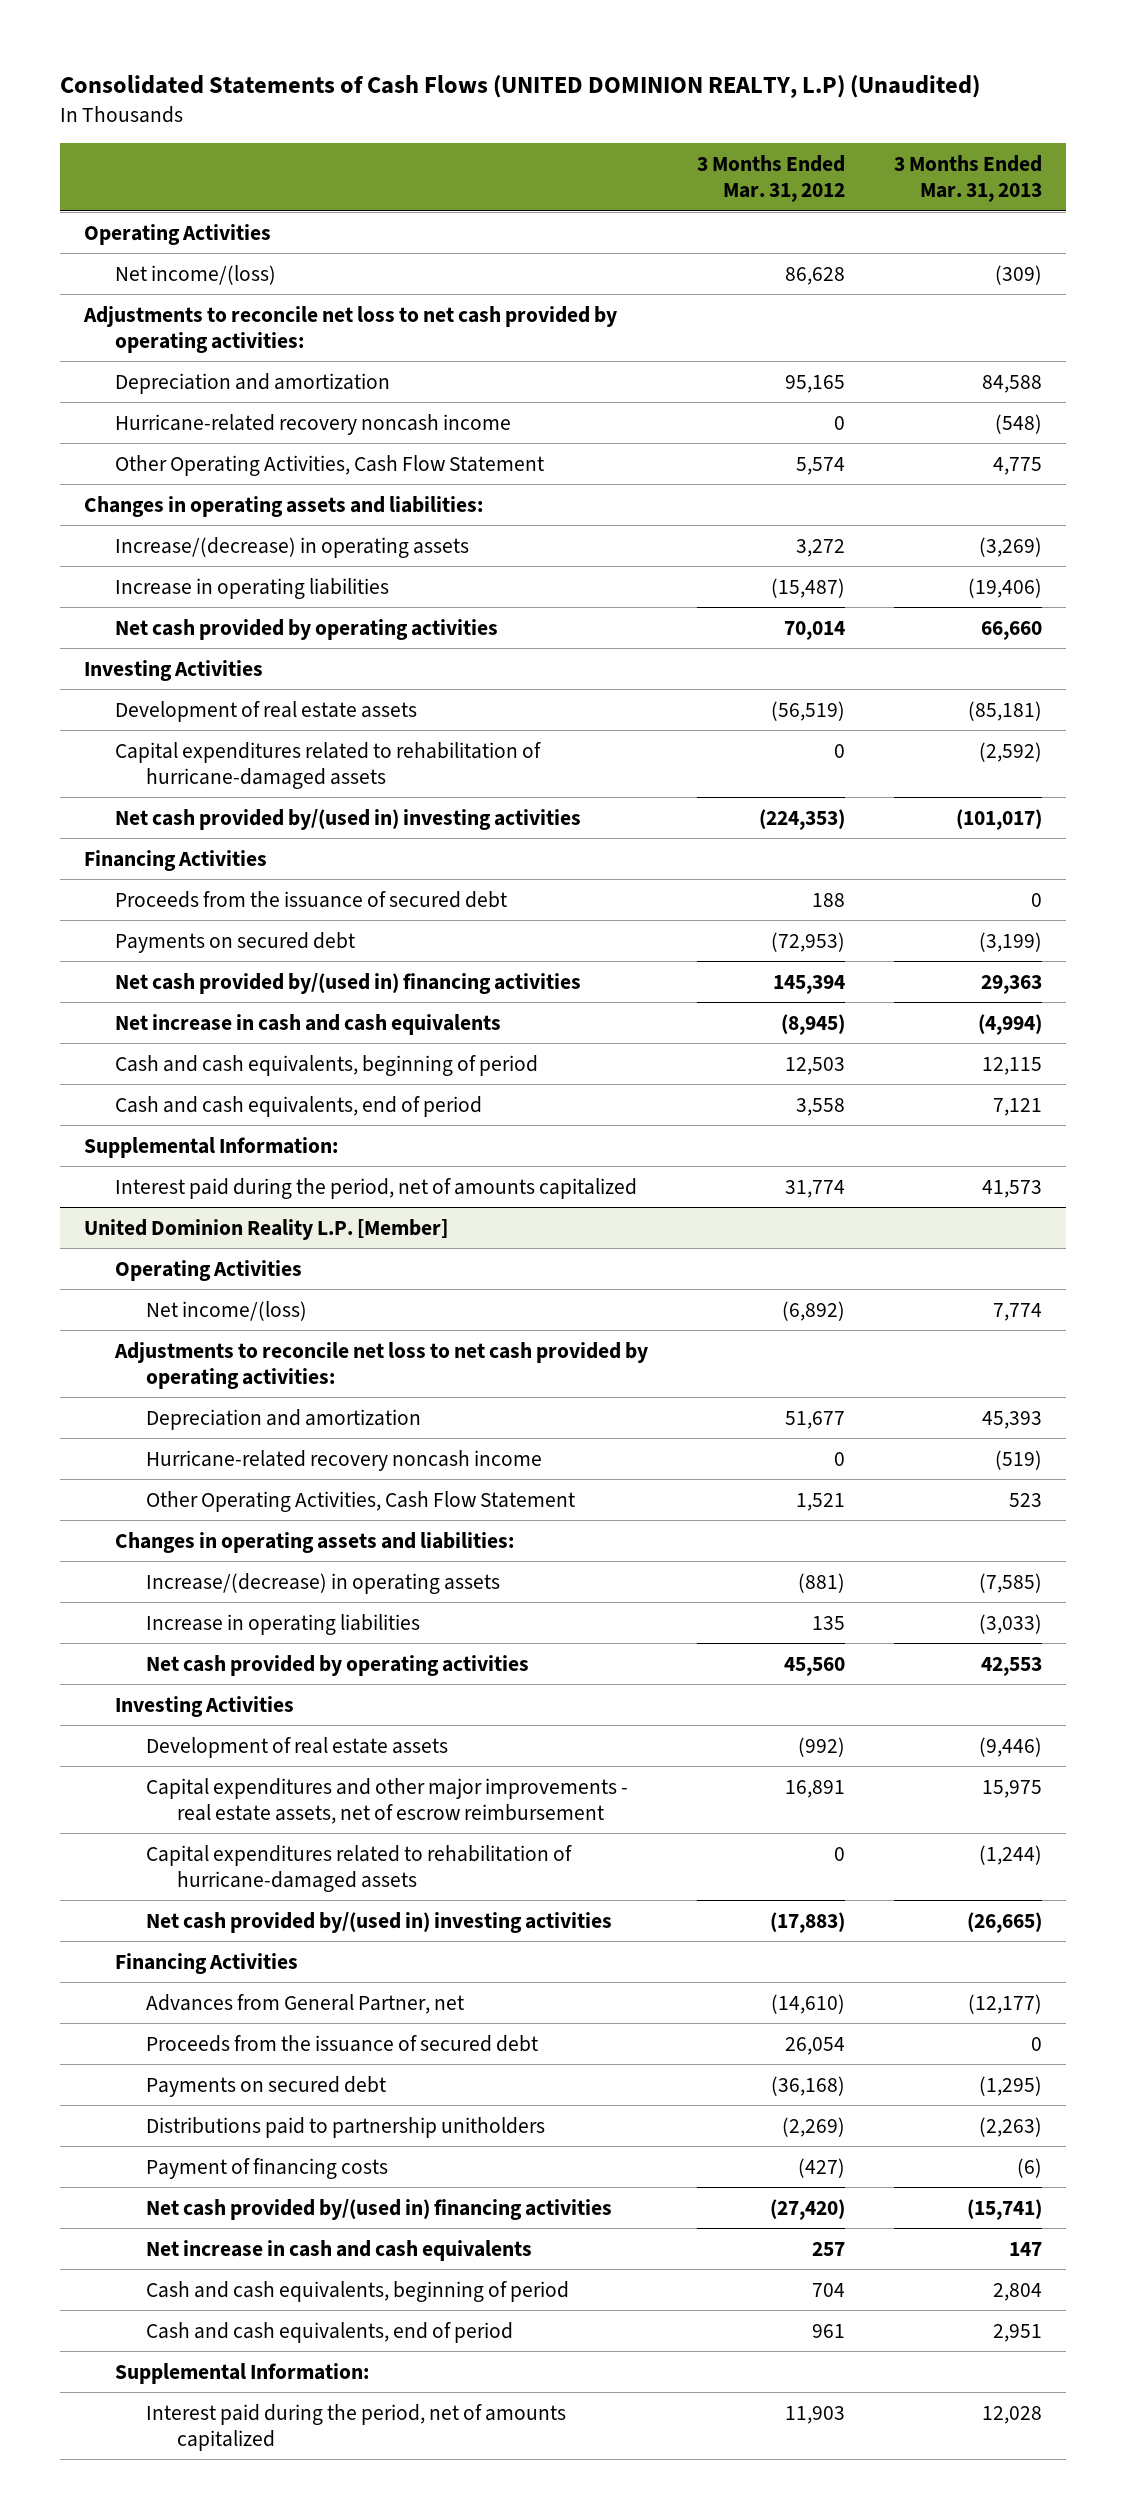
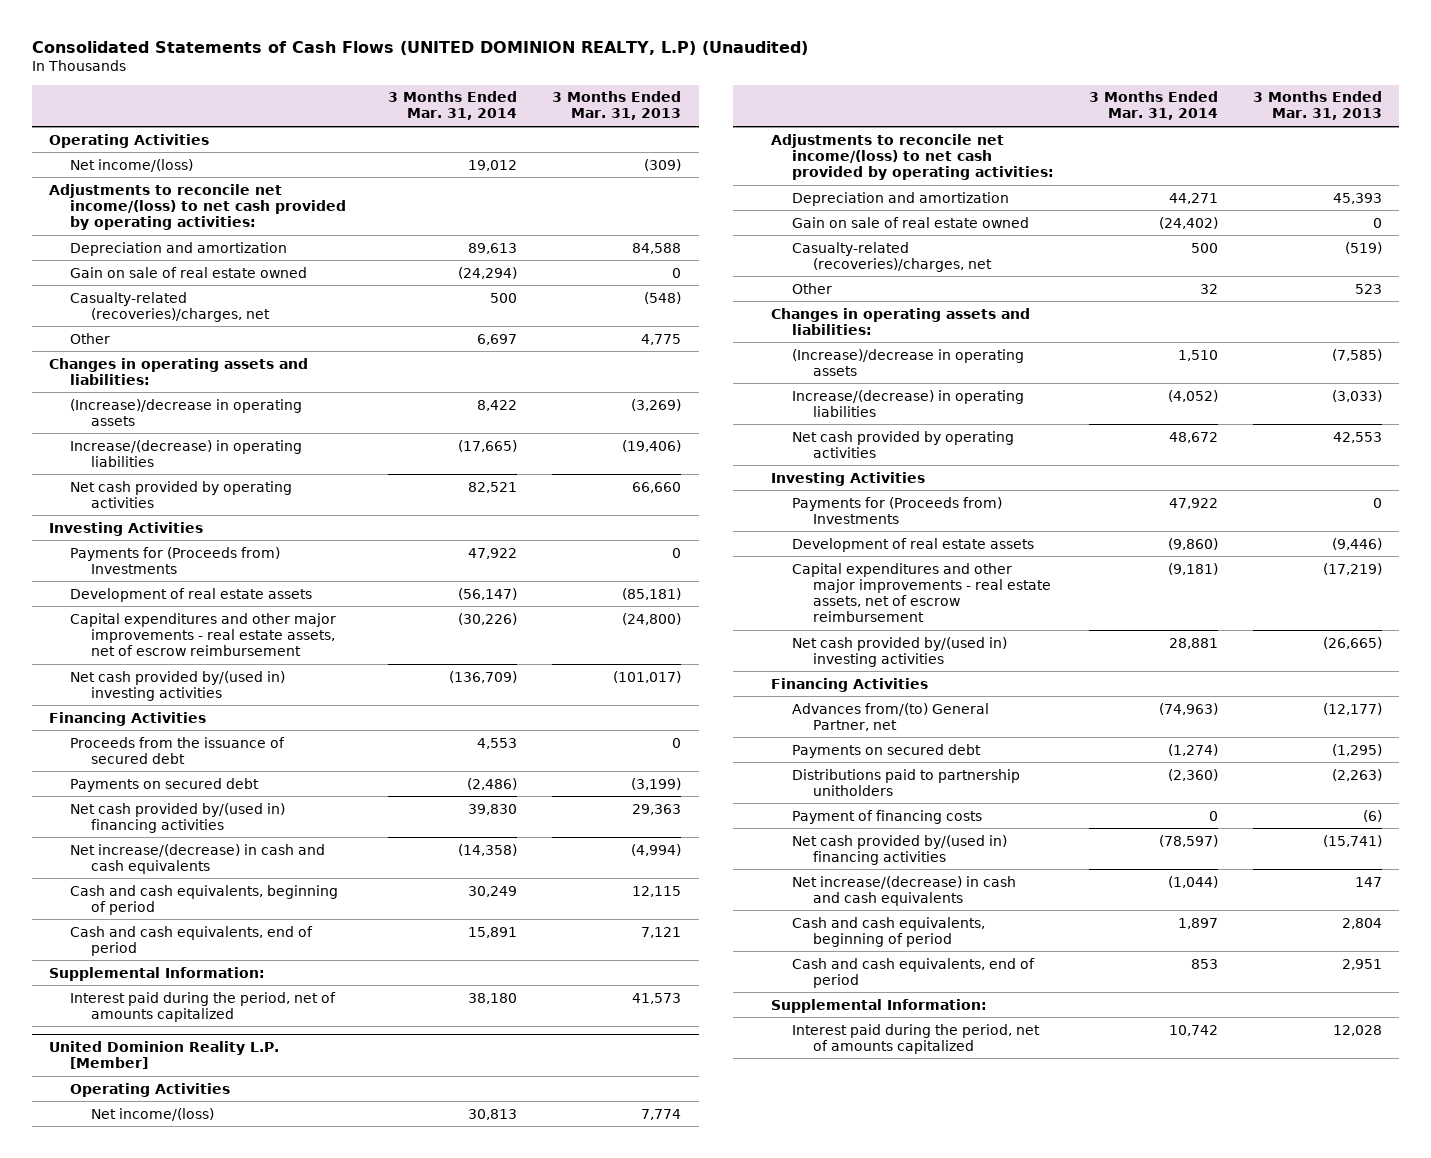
- | 3 Months Ended Mar. 31, 2012 | 3 Months Ended Mar. 31, 2013
+ | 3 Months Ended Mar. 31, 2014 | 3 Months Ended Mar. 31, 2013
- Adjustments to reconcile net loss to net cash provided by operating activities:
+ Adjustments to reconcile net income/(loss) to net cash provided by operating activities:
- Hurricane-related recovery noncash income | 0 | (548)
- Other Operating Activities, Cash Flow Statement | 5,574 | 4,775
+ Gain on sale of real estate owned | (24,294) | 0
+ Casualty-related (recoveries)/charges, net | 500 | (548)
+ Other | 6,697 | 4,775
- Increase/(decrease) in operating assets | 3,272 | (3,269)
- Increase in operating liabilities | (15,487) | (19,406)
+ (Increase)/decrease in operating assets | 8,422 | (3,269)
+ Increase/(decrease) in operating liabilities | (17,665) | (19,406)
+ Payments for (Proceeds from) Investments | 47,922 | 0
- Capital expenditures related to rehabilitation of hurricane-damaged assets | 0 | (2,592)
+ Capital expenditures and other major improvements - real estate assets, net of escrow reimbursement | (30,226) | (24,800)
- Net increase in cash and cash equivalents | (8,945) | (4,994)
+ Net increase/(decrease) in cash and cash equivalents | (14,358) | (4,994)
@ United Dominion Reality L.P. [Member]
- Adjustments to reconcile net loss to net cash provided by operating activities:
+ Adjustments to reconcile net income/(loss) to net cash provided by operating activities:
- Hurricane-related recovery noncash income | 0 | (519)
- Other Operating Activities, Cash Flow Statement | 1,521 | 523
+ Gain on sale of real estate owned | (24,402) | 0
+ Casualty-related (recoveries)/charges, net | 500 | (519)
+ Other | 32 | 523
- Increase/(decrease) in operating assets | (881) | (7,585)
- Increase in operating liabilities | 135 | (3,033)
+ (Increase)/decrease in operating assets | 1,510 | (7,585)
+ Increase/(decrease) in operating liabilities | (4,052) | (3,033)
+ Payments for (Proceeds from) Investments | 47,922 | 0
- Capital expenditures and other major improvements - real estate assets, net of escrow reimbursement | 16,891 | 15,975
- Capital expenditures related to rehabilitation of hurricane-damaged assets | 0 | (1,244)
+ Capital expenditures and other major improvements - real estate assets, net of escrow reimbursement | (9,181) | (17,219)
- Advances from General Partner, net | (14,610) | (12,177)
- Proceeds from the issuance of secured debt | 26,054 | 0
+ Advances from/(to) General Partner, net | (74,963) | (12,177)
- Net increase in cash and cash equivalents | 257 | 147
+ Net increase/(decrease) in cash and cash equivalents | (1,044) | 147

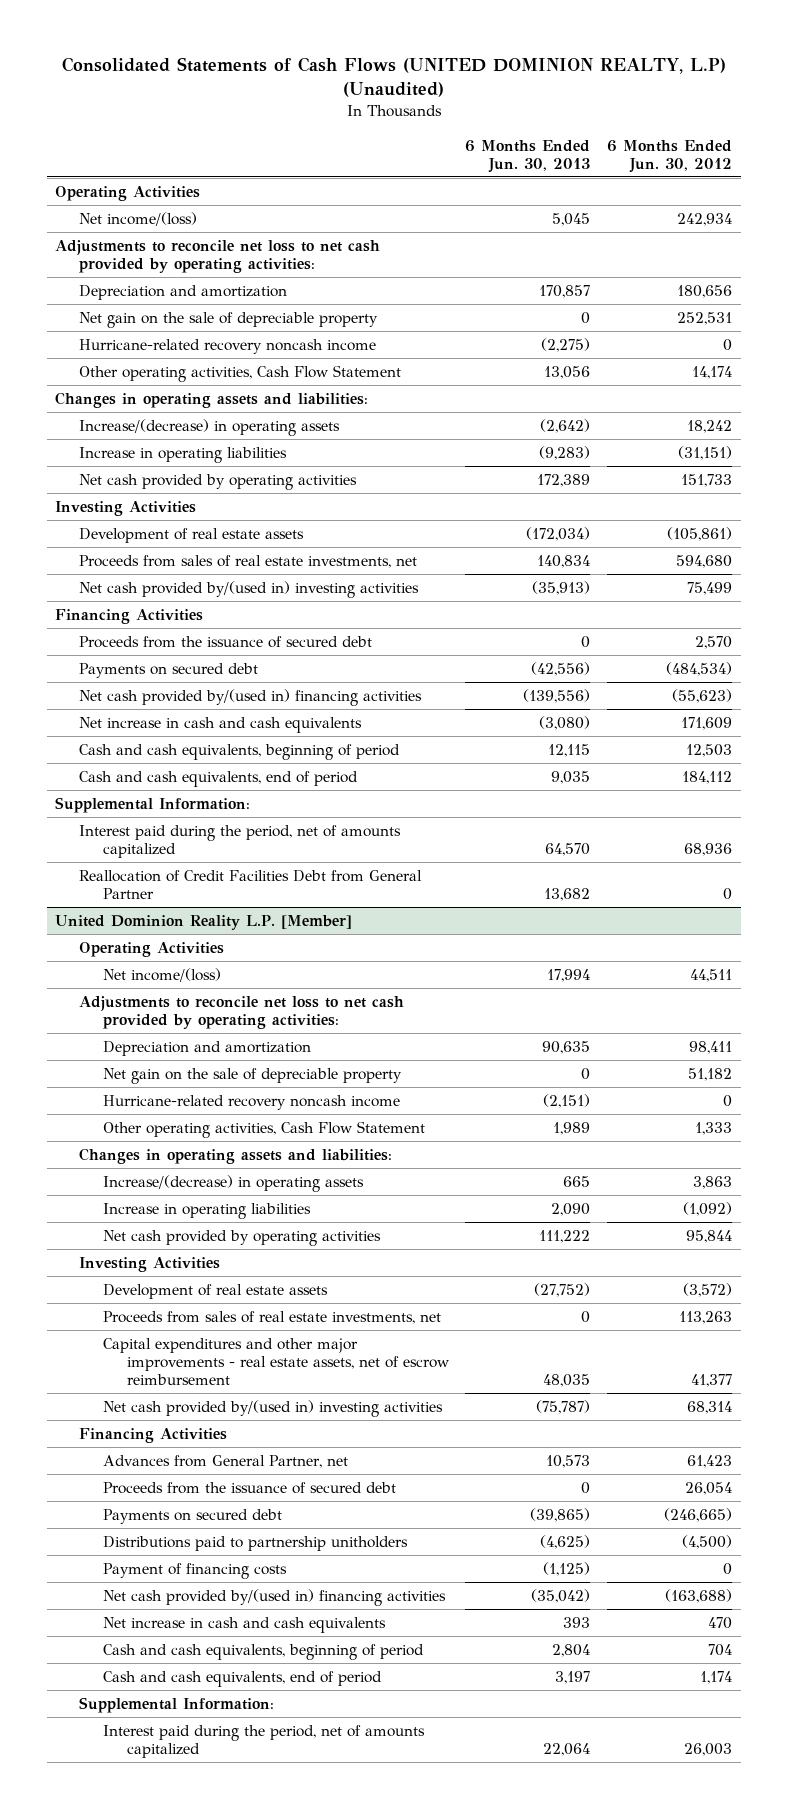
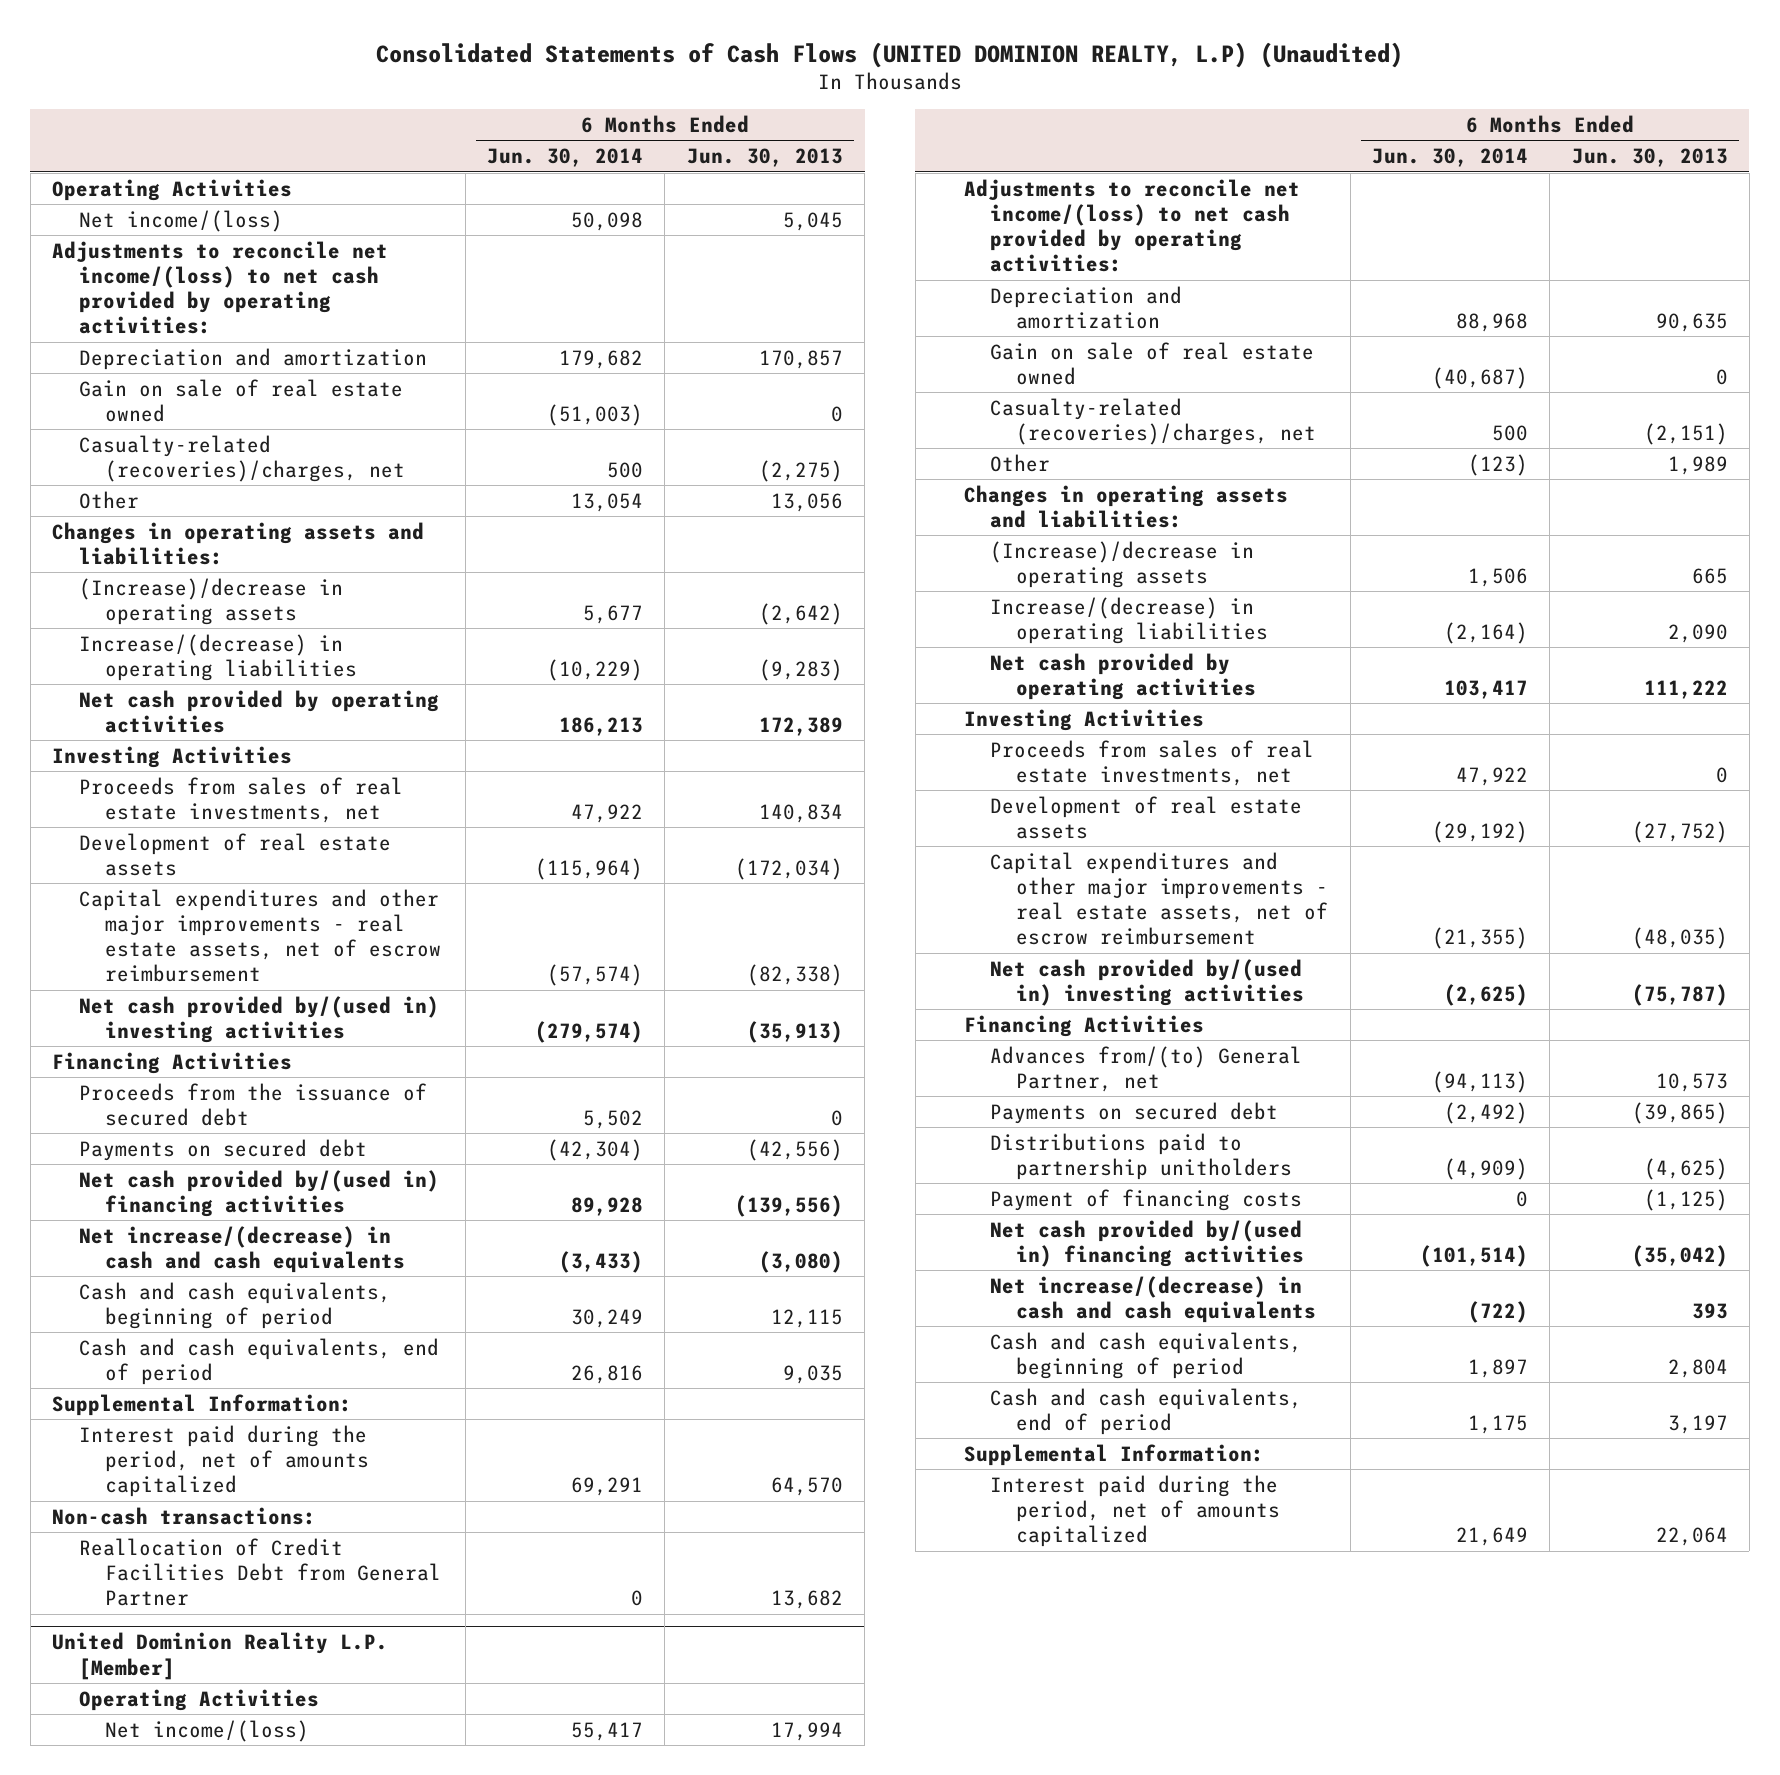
- | 6 Months Ended Jun. 30, 2013 | 6 Months Ended Jun. 30, 2012
+ | 6 Months Ended Jun. 30, 2014 | 6 Months Ended Jun. 30, 2013
- Adjustments to reconcile net loss to net cash provided by operating activities:
+ Adjustments to reconcile net income/(loss) to net cash provided by operating activities:
- Net gain on the sale of depreciable property | 0 | 252,531
- Hurricane-related recovery noncash income | (2,275) | 0
- Other operating activities, Cash Flow Statement | 13,056 | 14,174
+ Gain on sale of real estate owned | (51,003) | 0
+ Casualty-related (recoveries)/charges, net | 500 | (2,275)
+ Other | 13,054 | 13,056
- Increase/(decrease) in operating assets | (2,642) | 18,242
- Increase in operating liabilities | (9,283) | (31,151)
+ (Increase)/decrease in operating assets | 5,677 | (2,642)
+ Increase/(decrease) in operating liabilities | (10,229) | (9,283)
moved down: Development of real estate assets | (115,964) | (172,034)
+ Capital expenditures and other major improvements - real estate assets, net of escrow reimbursement | (57,574) | (82,338)
- Net increase in cash and cash equivalents | (3,080) | 171,609
+ Net increase/(decrease) in cash and cash equivalents | (3,433) | (3,080)
+ Non-cash transactions:
@ United Dominion Reality L.P. [Member]
- Adjustments to reconcile net loss to net cash provided by operating activities:
+ Adjustments to reconcile net income/(loss) to net cash provided by operating activities:
- Net gain on the sale of depreciable property | 0 | 51,182
- Hurricane-related recovery noncash income | (2,151) | 0
- Other operating activities, Cash Flow Statement | 1,989 | 1,333
+ Gain on sale of real estate owned | (40,687) | 0
+ Casualty-related (recoveries)/charges, net | 500 | (2,151)
+ Other | (123) | 1,989
- Increase/(decrease) in operating assets | 665 | 3,863
- Increase in operating liabilities | 2,090 | (1,092)
+ (Increase)/decrease in operating assets | 1,506 | 665
+ Increase/(decrease) in operating liabilities | (2,164) | 2,090
- Capital expenditures and other major improvements - real estate assets, net of escrow reimbursement | 48,035 | 41,377
moved down: Development of real estate assets | (29,192) | (27,752)
+ Capital expenditures and other major improvements - real estate assets, net of escrow reimbursement | (21,355) | (48,035)
- Advances from General Partner, net | 10,573 | 61,423
- Proceeds from the issuance of secured debt | 0 | 26,054
+ Advances from/(to) General Partner, net | (94,113) | 10,573
- Net increase in cash and cash equivalents | 393 | 470
+ Net increase/(decrease) in cash and cash equivalents | (722) | 393

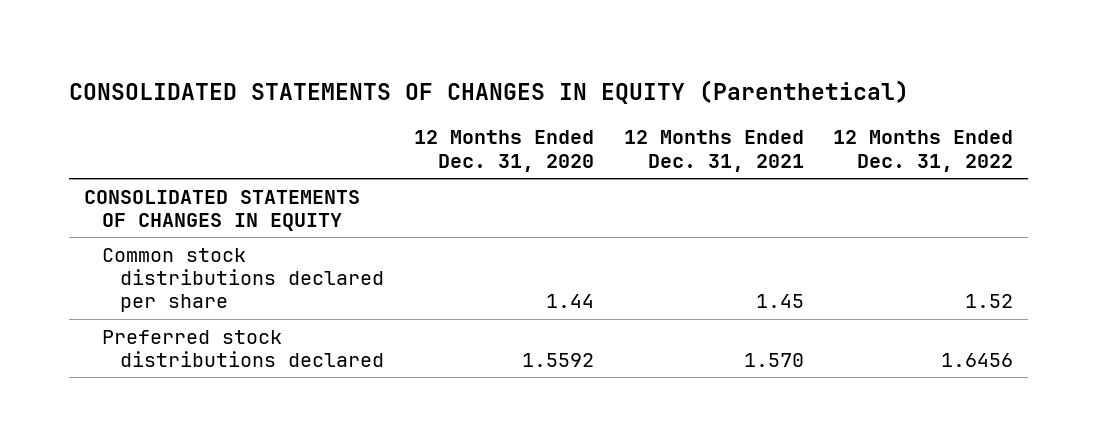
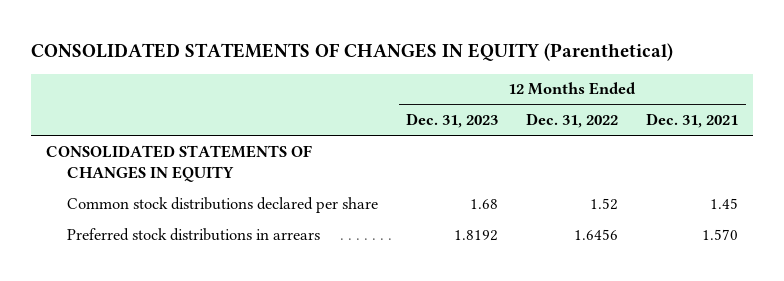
- | 12 Months Ended Dec. 31, 2020 | 12 Months Ended Dec. 31, 2021 | 12 Months Ended Dec. 31, 2022
+ | 12 Months Ended Dec. 31, 2023 | 12 Months Ended Dec. 31, 2022 | 12 Months Ended Dec. 31, 2021
- Preferred stock distributions declared | 1.5592 | 1.570 | 1.6456
+ Preferred stock distributions in arrears | 1.8192 | 1.6456 | 1.570

